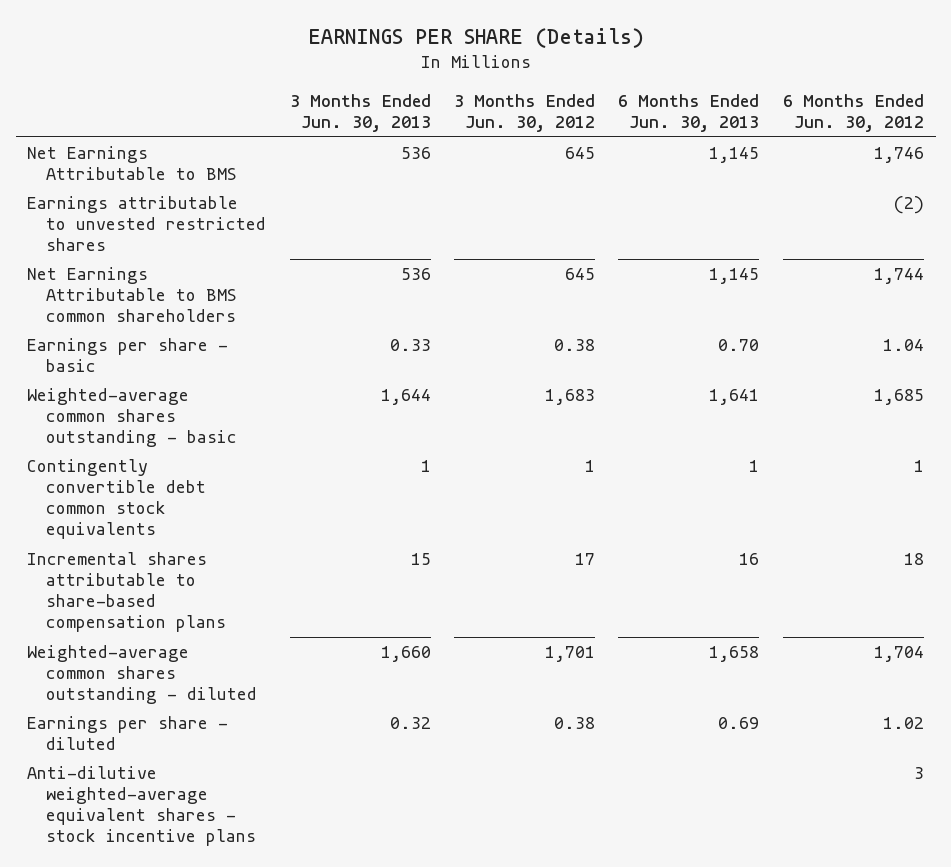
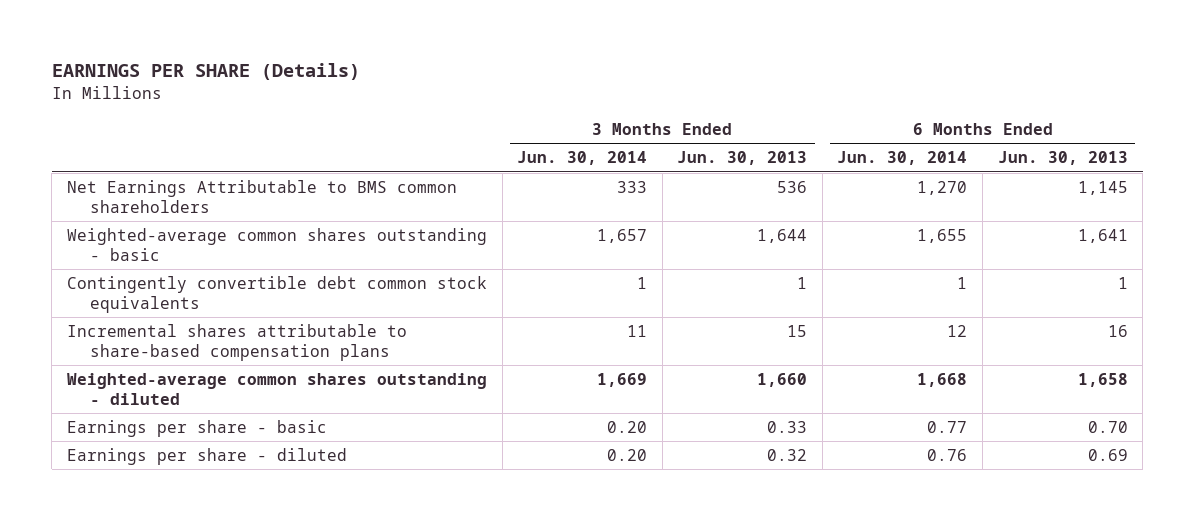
- | 3 Months Ended Jun. 30, 2013 | 3 Months Ended Jun. 30, 2012 | 6 Months Ended Jun. 30, 2013 | 6 Months Ended Jun. 30, 2012
+ | 3 Months Ended Jun. 30, 2014 | 3 Months Ended Jun. 30, 2013 | 6 Months Ended Jun. 30, 2014 | 6 Months Ended Jun. 30, 2013
- Net Earnings Attributable to BMS | 536 | 645 | 1,145 | 1,746
- Earnings attributable to unvested restricted shares | | | | (2)
moved down: Earnings per share - basic | 0.20 | 0.33 | 0.77 | 0.70
- Anti-dilutive weighted-average equivalent shares - stock incentive plans | | | | 3

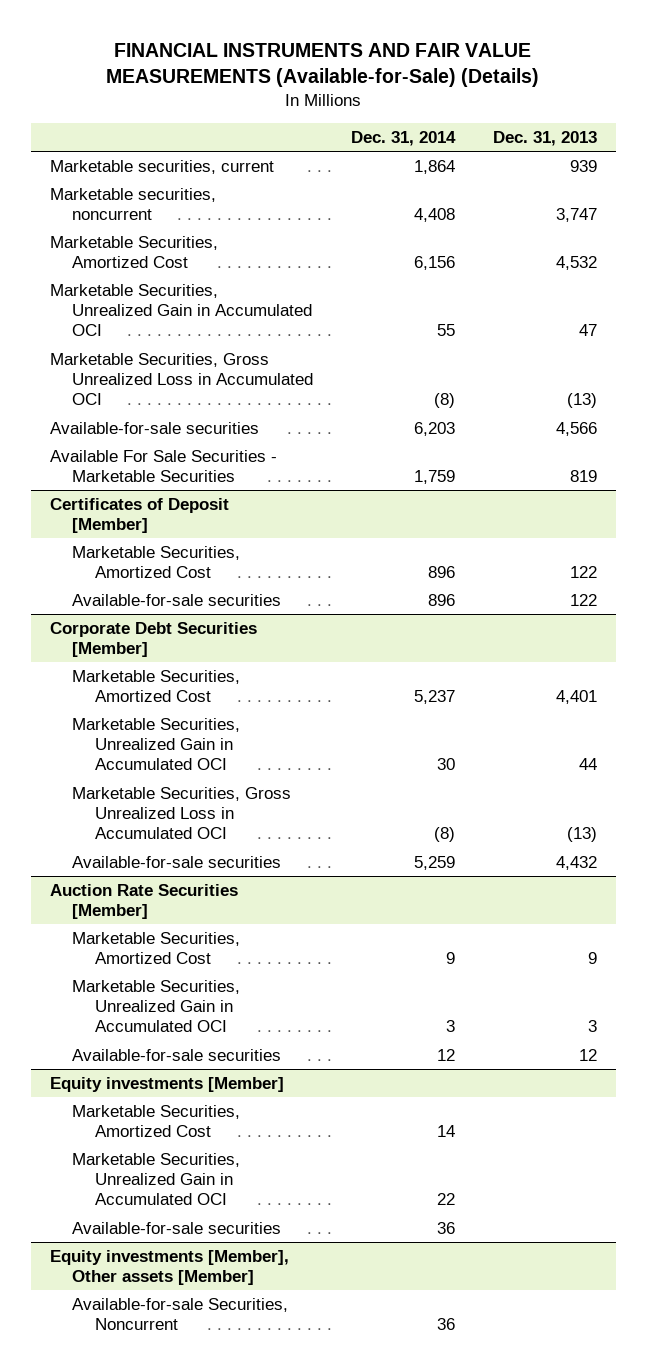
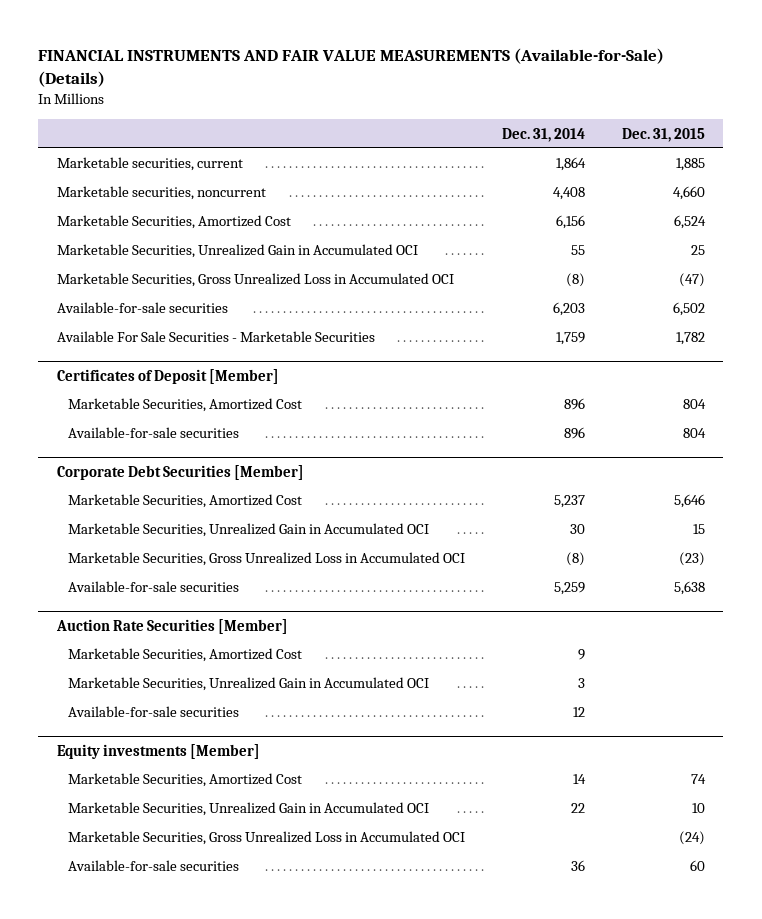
- | Dec. 31, 2014 | Dec. 31, 2013
+ | Dec. 31, 2014 | Dec. 31, 2015
@ Equity investments [Member]
+ Marketable Securities, Gross Unrealized Loss in Accumulated OCI | | (24)
- Equity investments [Member], Other assets [Member]
- Available-for-sale Securities, Noncurrent | 36 |

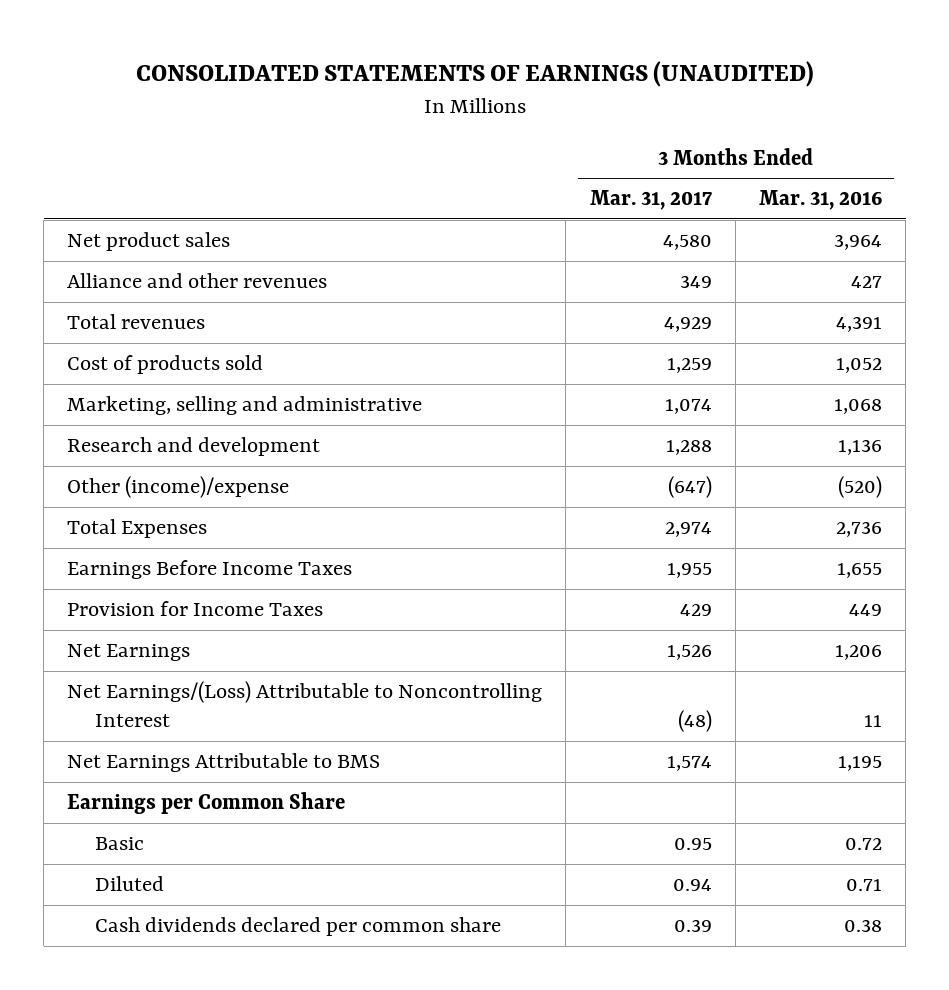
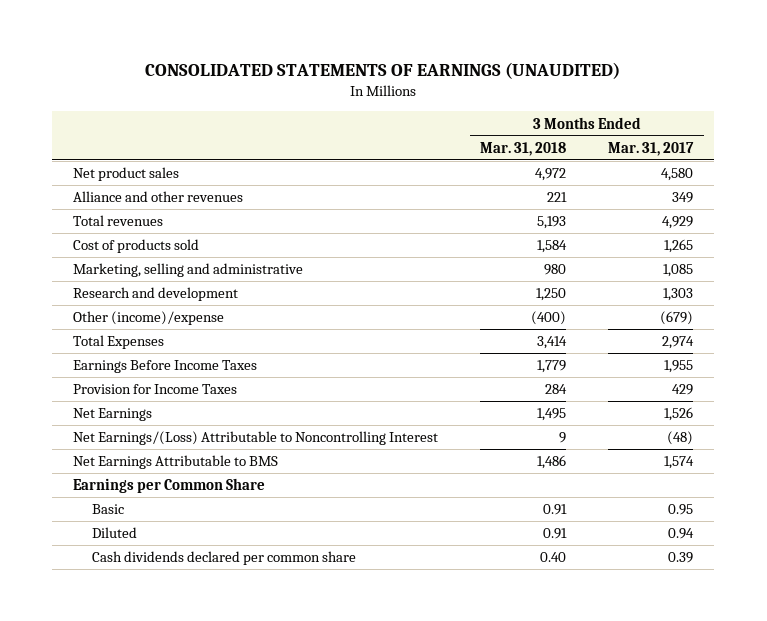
- | 3 Months Ended Mar. 31, 2017 | 3 Months Ended Mar. 31, 2016
+ | 3 Months Ended Mar. 31, 2018 | 3 Months Ended Mar. 31, 2017
- Cost of products sold | 1,259 | 1,052
- Marketing, selling and administrative | 1,074 | 1,068
- Research and development | 1,288 | 1,136
- Other (income)/expense | (647) | (520)
+ Cost of products sold | 1,584 | 1,265
+ Marketing, selling and administrative | 980 | 1,085
+ Research and development | 1,250 | 1,303
+ Other (income)/expense | (400) | (679)

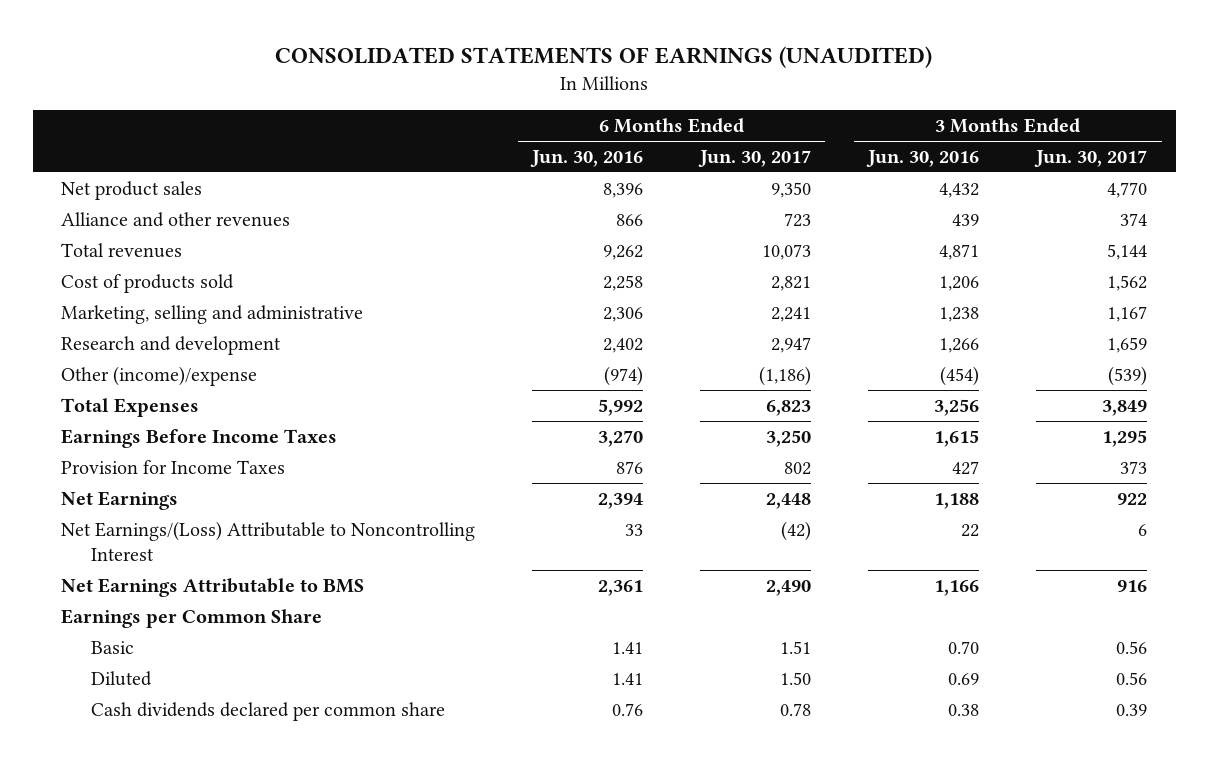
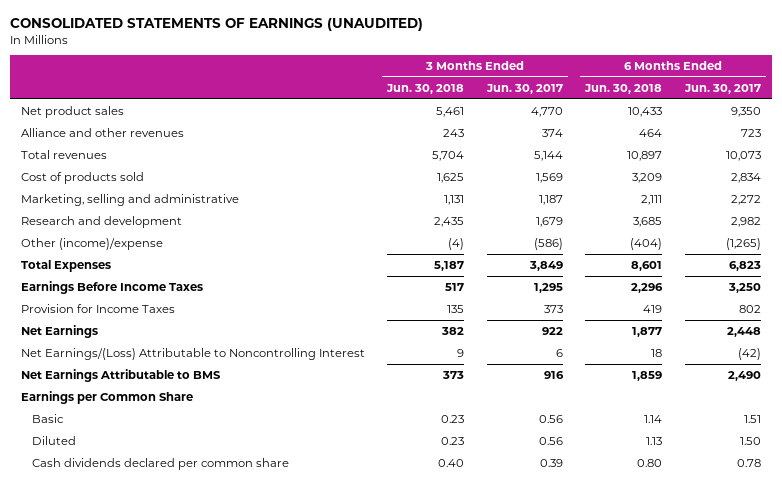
- | 6 Months Ended Jun. 30, 2016 | 6 Months Ended Jun. 30, 2017 | 3 Months Ended Jun. 30, 2016 | 3 Months Ended Jun. 30, 2017
+ | 3 Months Ended Jun. 30, 2018 | 3 Months Ended Jun. 30, 2017 | 6 Months Ended Jun. 30, 2018 | 6 Months Ended Jun. 30, 2017
- Cost of products sold | 2,258 | 2,821 | 1,206 | 1,562
- Marketing, selling and administrative | 2,306 | 2,241 | 1,238 | 1,167
- Research and development | 2,402 | 2,947 | 1,266 | 1,659
- Other (income)/expense | (974) | (1,186) | (454) | (539)
+ Cost of products sold | 1,625 | 1,569 | 3,209 | 2,834
+ Marketing, selling and administrative | 1,131 | 1,187 | 2,111 | 2,272
+ Research and development | 2,435 | 1,679 | 3,685 | 2,982
+ Other (income)/expense | (4) | (586) | (404) | (1,265)

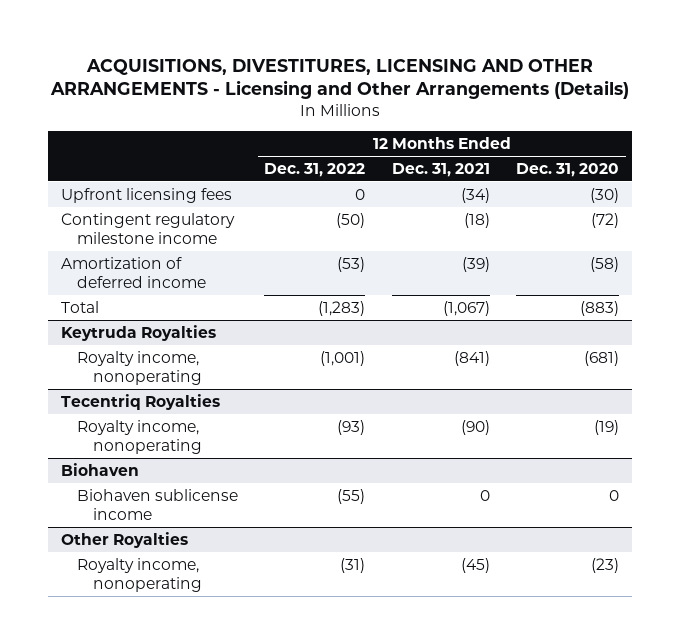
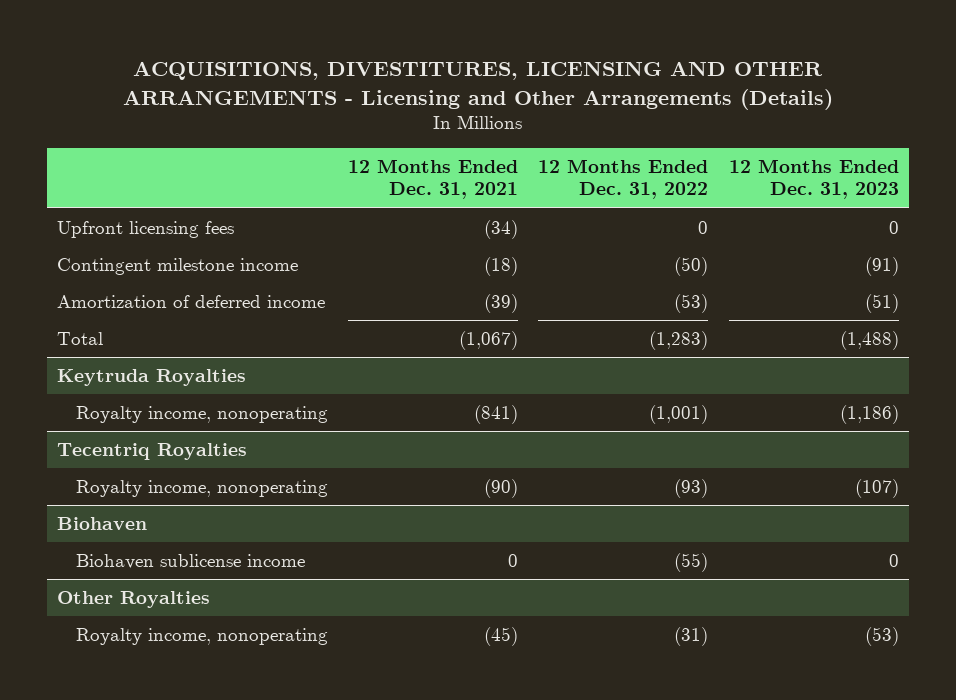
- | 12 Months Ended Dec. 31, 2022 | 12 Months Ended Dec. 31, 2021 | 12 Months Ended Dec. 31, 2020
+ | 12 Months Ended Dec. 31, 2021 | 12 Months Ended Dec. 31, 2022 | 12 Months Ended Dec. 31, 2023
- Contingent regulatory milestone income | (50) | (18) | (72)
+ Contingent milestone income | (18) | (50) | (91)

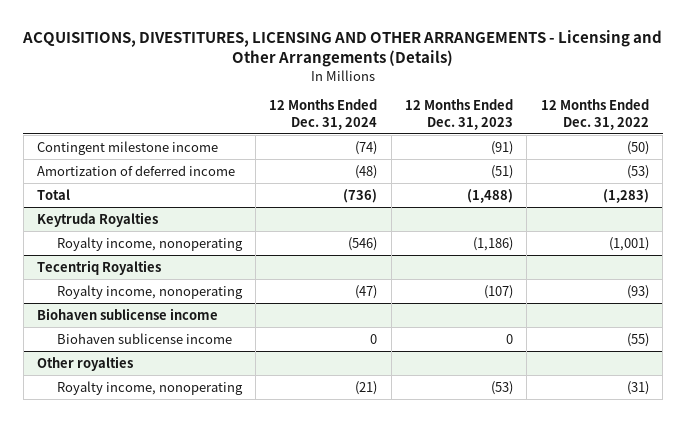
- | 12 Months Ended Dec. 31, 2021 | 12 Months Ended Dec. 31, 2022 | 12 Months Ended Dec. 31, 2023
+ | 12 Months Ended Dec. 31, 2024 | 12 Months Ended Dec. 31, 2023 | 12 Months Ended Dec. 31, 2022
- Upfront licensing fees | (34) | 0 | 0
- Biohaven
+ Biohaven sublicense income
- Other Royalties
+ Other royalties

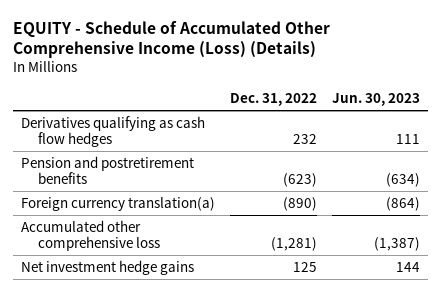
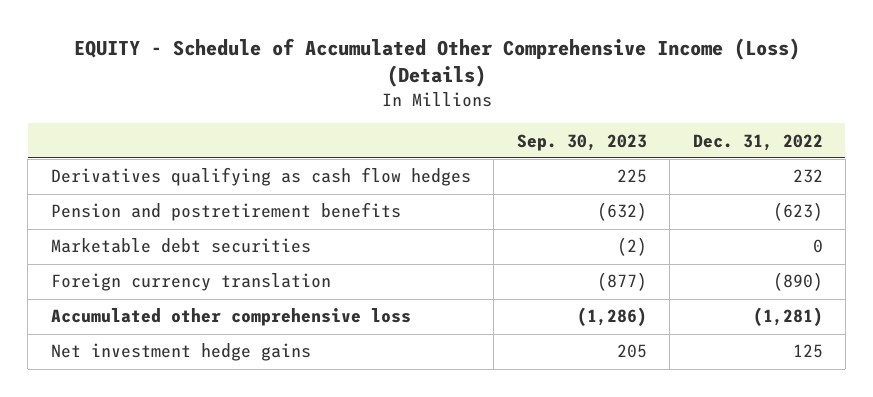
- | Dec. 31, 2022 | Jun. 30, 2023
+ | Sep. 30, 2023 | Dec. 31, 2022
- Foreign currency translation(a) | (890) | (864)
+ Marketable debt securities | (2) | 0
+ Foreign currency translation | (877) | (890)

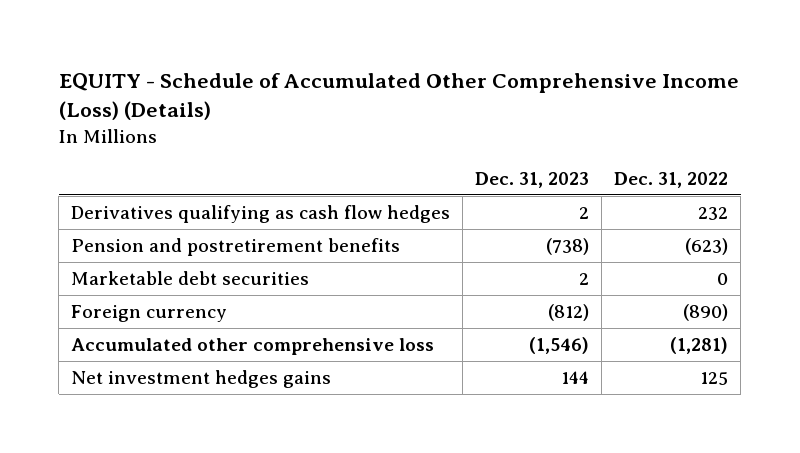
- | Sep. 30, 2023 | Dec. 31, 2022
+ | Dec. 31, 2023 | Dec. 31, 2022
- Foreign currency translation | (877) | (890)
+ Foreign currency | (812) | (890)
- Net investment hedge gains | 205 | 125
+ Net investment hedges gains | 144 | 125

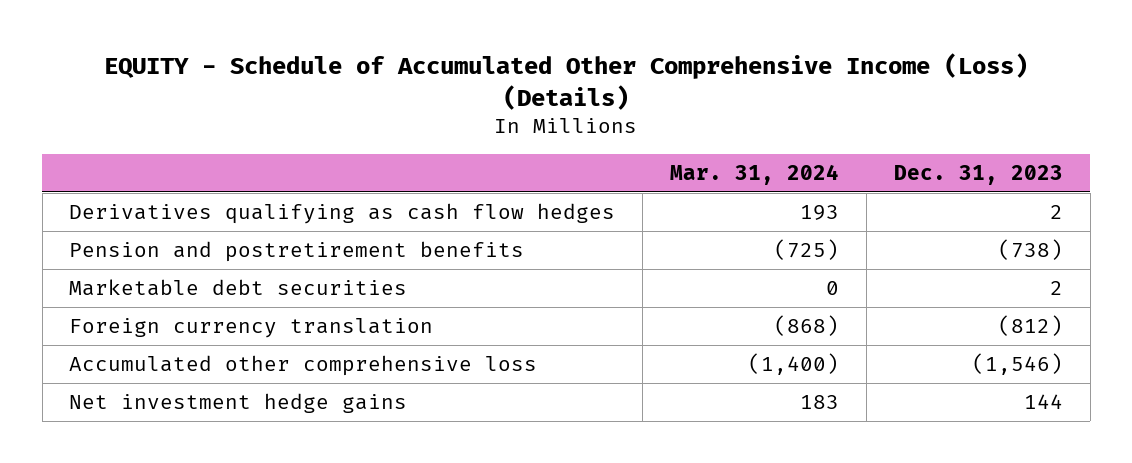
- | Dec. 31, 2023 | Dec. 31, 2022
+ | Mar. 31, 2024 | Dec. 31, 2023
- Foreign currency | (812) | (890)
+ Foreign currency translation | (868) | (812)
- Net investment hedges gains | 144 | 125
+ Net investment hedge gains | 183 | 144

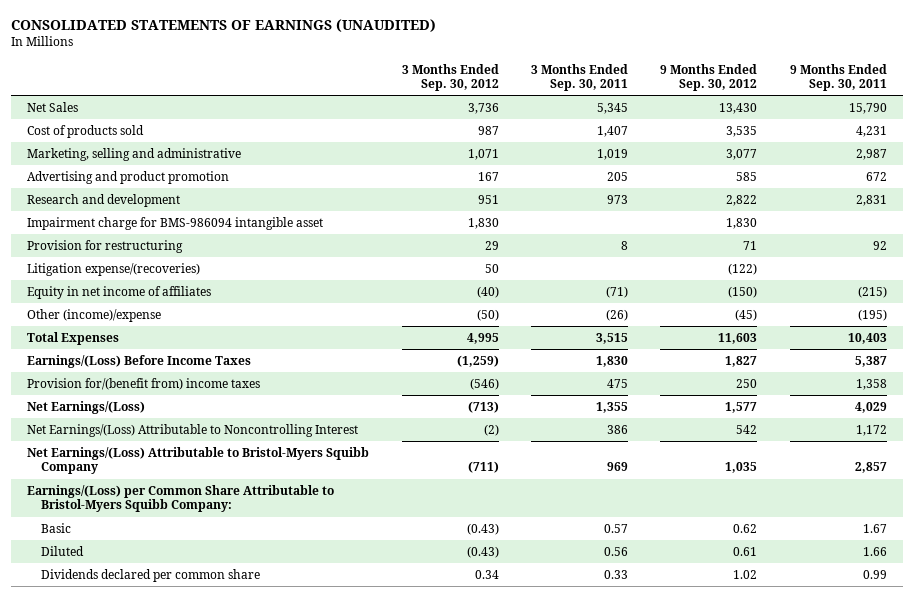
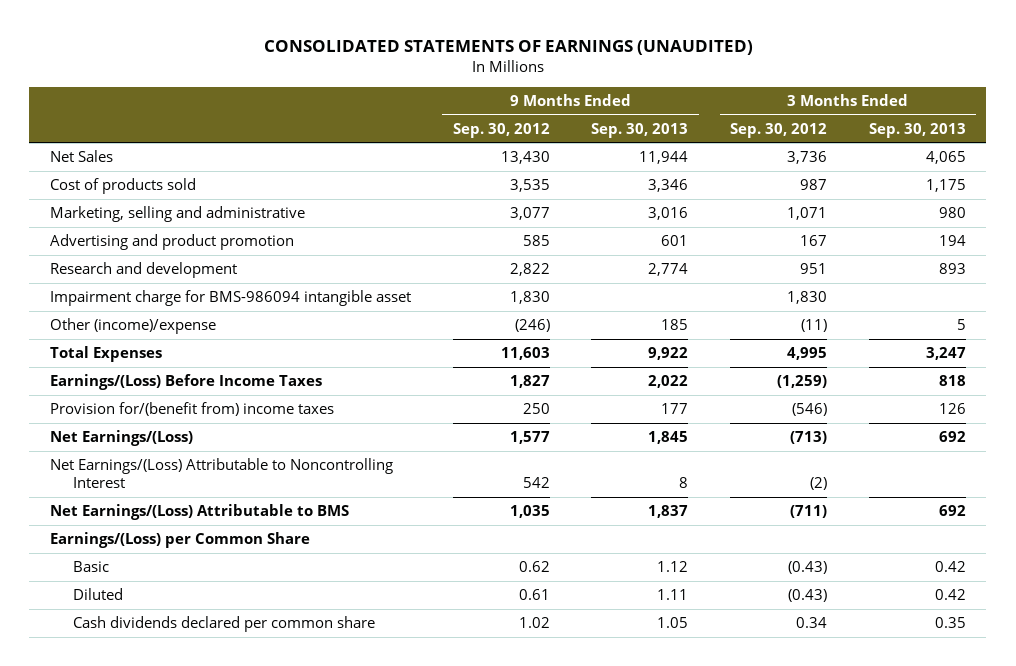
- | 3 Months Ended Sep. 30, 2012 | 3 Months Ended Sep. 30, 2011 | 9 Months Ended Sep. 30, 2012 | 9 Months Ended Sep. 30, 2011
+ | 9 Months Ended Sep. 30, 2012 | 9 Months Ended Sep. 30, 2013 | 3 Months Ended Sep. 30, 2012 | 3 Months Ended Sep. 30, 2013
- Provision for restructuring | 29 | 8 | 71 | 92
- Litigation expense/(recoveries) | 50 | | (122) |
- Equity in net income of affiliates | (40) | (71) | (150) | (215)
- Other (income)/expense | (50) | (26) | (45) | (195)
+ Other (income)/expense | (246) | 185 | (11) | 5
- Net Earnings/(Loss) Attributable to Bristol-Myers Squibb Company | (711) | 969 | 1,035 | 2,857
- Earnings/(Loss) per Common Share Attributable to Bristol-Myers Squibb Company:
+ Net Earnings/(Loss) Attributable to BMS | 1,035 | 1,837 | (711) | 692
+ Earnings/(Loss) per Common Share
- Dividends declared per common share | 0.34 | 0.33 | 1.02 | 0.99
+ Cash dividends declared per common share | 1.02 | 1.05 | 0.34 | 0.35

